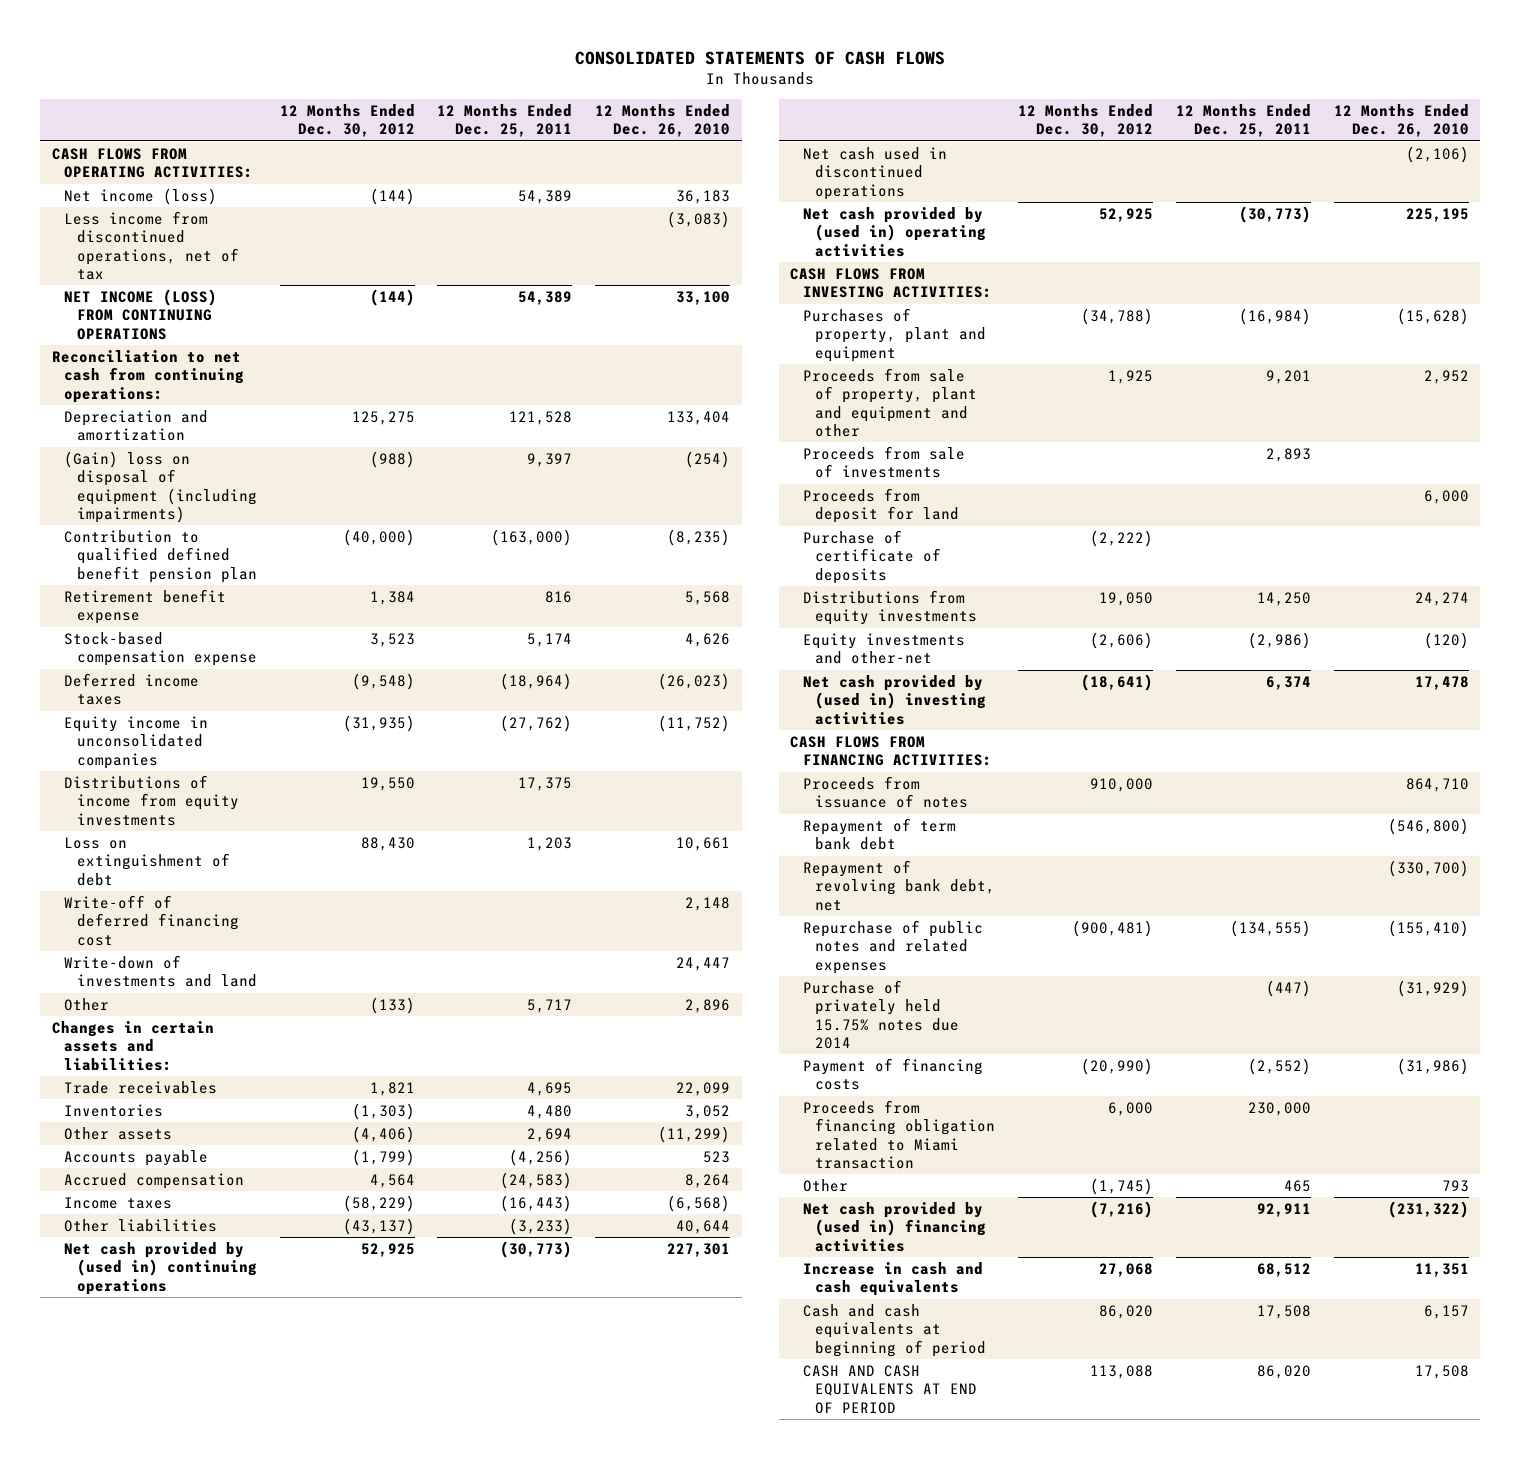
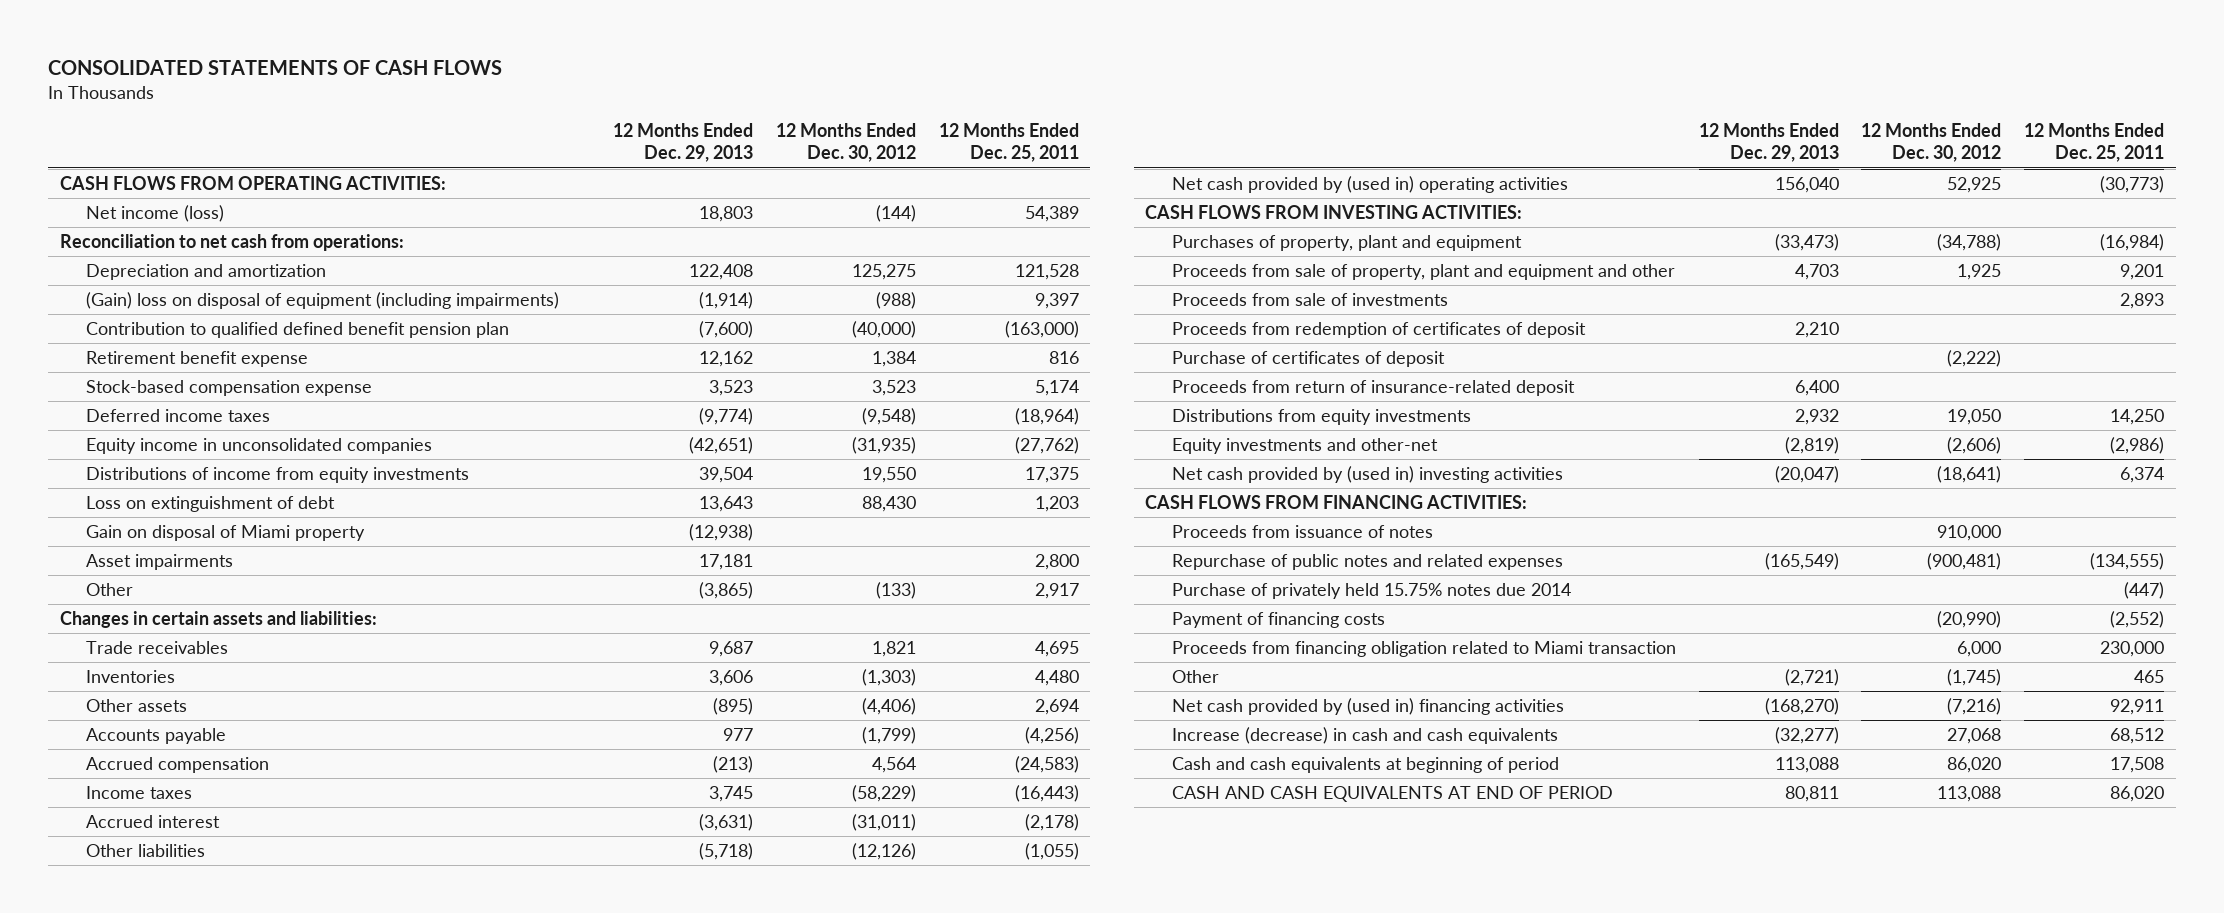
- | 12 Months Ended Dec. 30, 2012 | 12 Months Ended Dec. 25, 2011 | 12 Months Ended Dec. 26, 2010
+ | 12 Months Ended Dec. 29, 2013 | 12 Months Ended Dec. 30, 2012 | 12 Months Ended Dec. 25, 2011
- Less income from discontinued operations, net of tax | | | (3,083)
- NET INCOME (LOSS) FROM CONTINUING OPERATIONS | (144) | 54,389 | 33,100
- Reconciliation to net cash from continuing operations:
+ Reconciliation to net cash from operations:
- Write-off of deferred financing cost | | | 2,148
- Write-down of investments and land | | | 24,447
- Other | (133) | 5,717 | 2,896
+ Gain on disposal of Miami property | (12,938) | |
+ Asset impairments | 17,181 | | 2,800
+ Other | (3,865) | (133) | 2,917
- Other liabilities | (43,137) | (3,233) | 40,644
- Net cash provided by (used in) continuing operations | 52,925 | (30,773) | 227,301
- Net cash used in discontinued operations | | | (2,106)
+ Accrued interest | (3,631) | (31,011) | (2,178)
+ Other liabilities | (5,718) | (12,126) | (1,055)
- Proceeds from deposit for land | | | 6,000
- Purchase of certificate of deposits | (2,222) | |
+ Proceeds from redemption of certificates of deposit | 2,210 | |
+ Purchase of certificates of deposit | | (2,222) |
+ Proceeds from return of insurance-related deposit | 6,400 | |
- Repayment of term bank debt | | | (546,800)
- Repayment of revolving bank debt, net | | | (330,700)
- Increase in cash and cash equivalents | 27,068 | 68,512 | 11,351
+ Increase (decrease) in cash and cash equivalents | (32,277) | 27,068 | 68,512

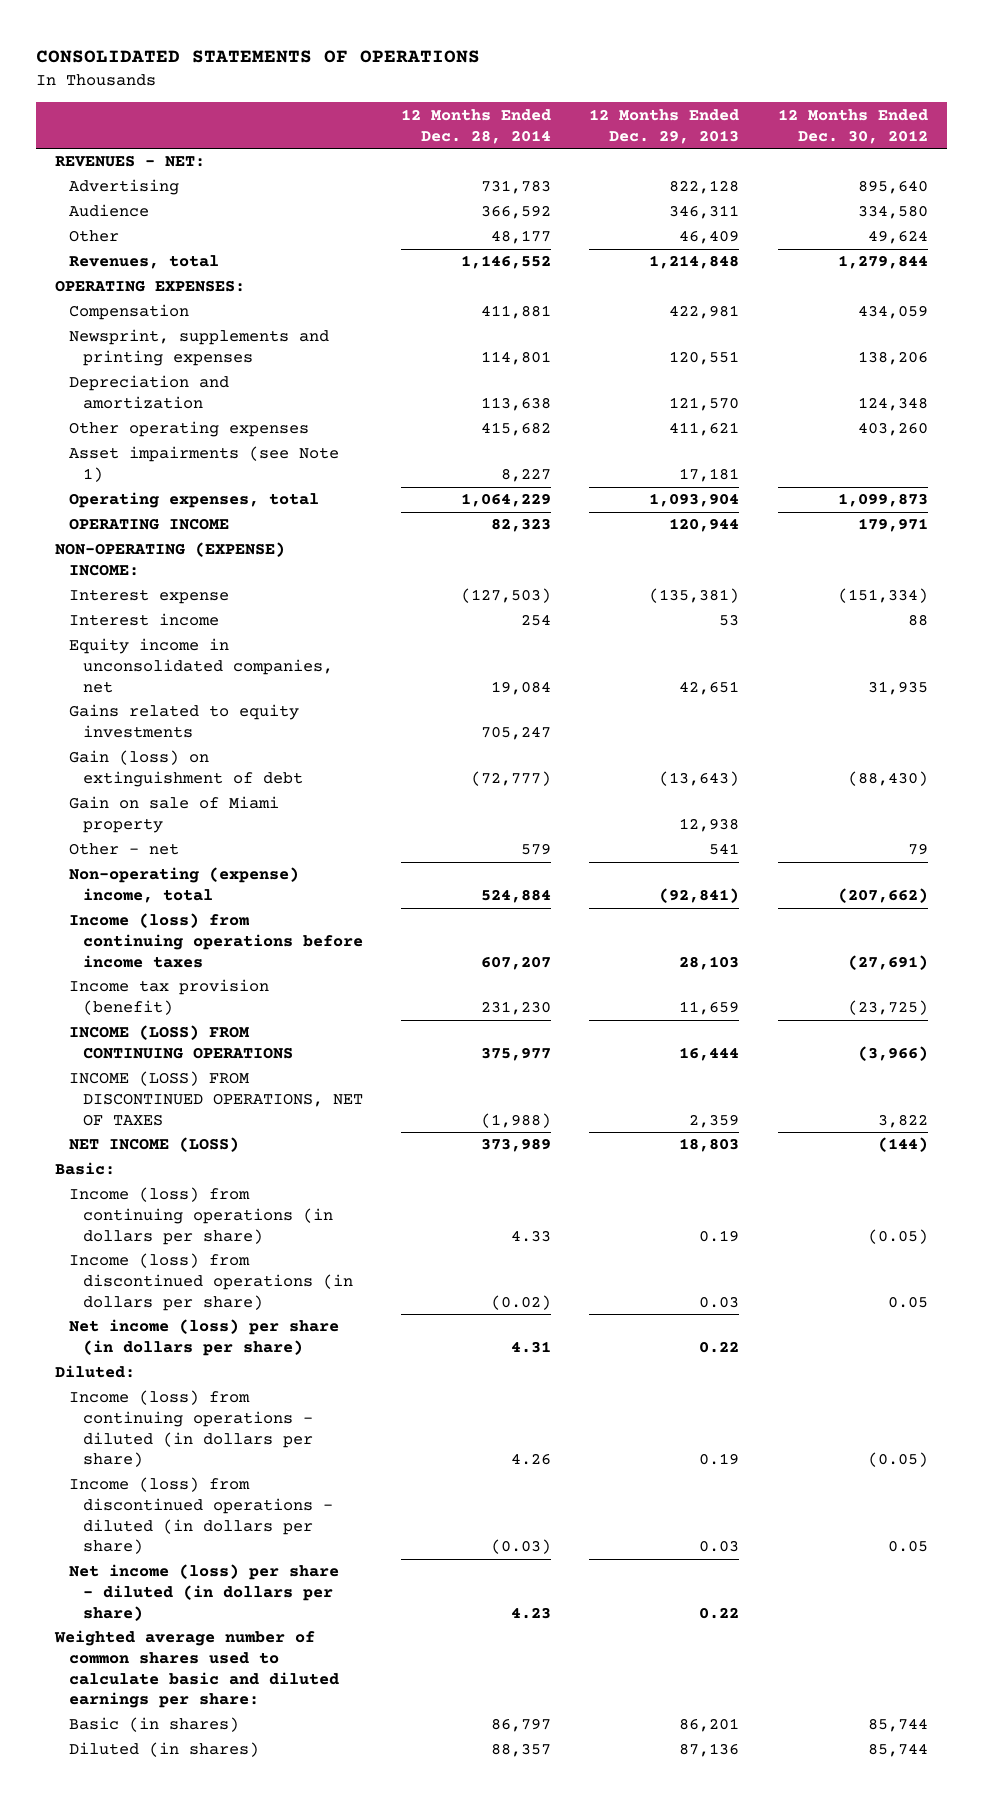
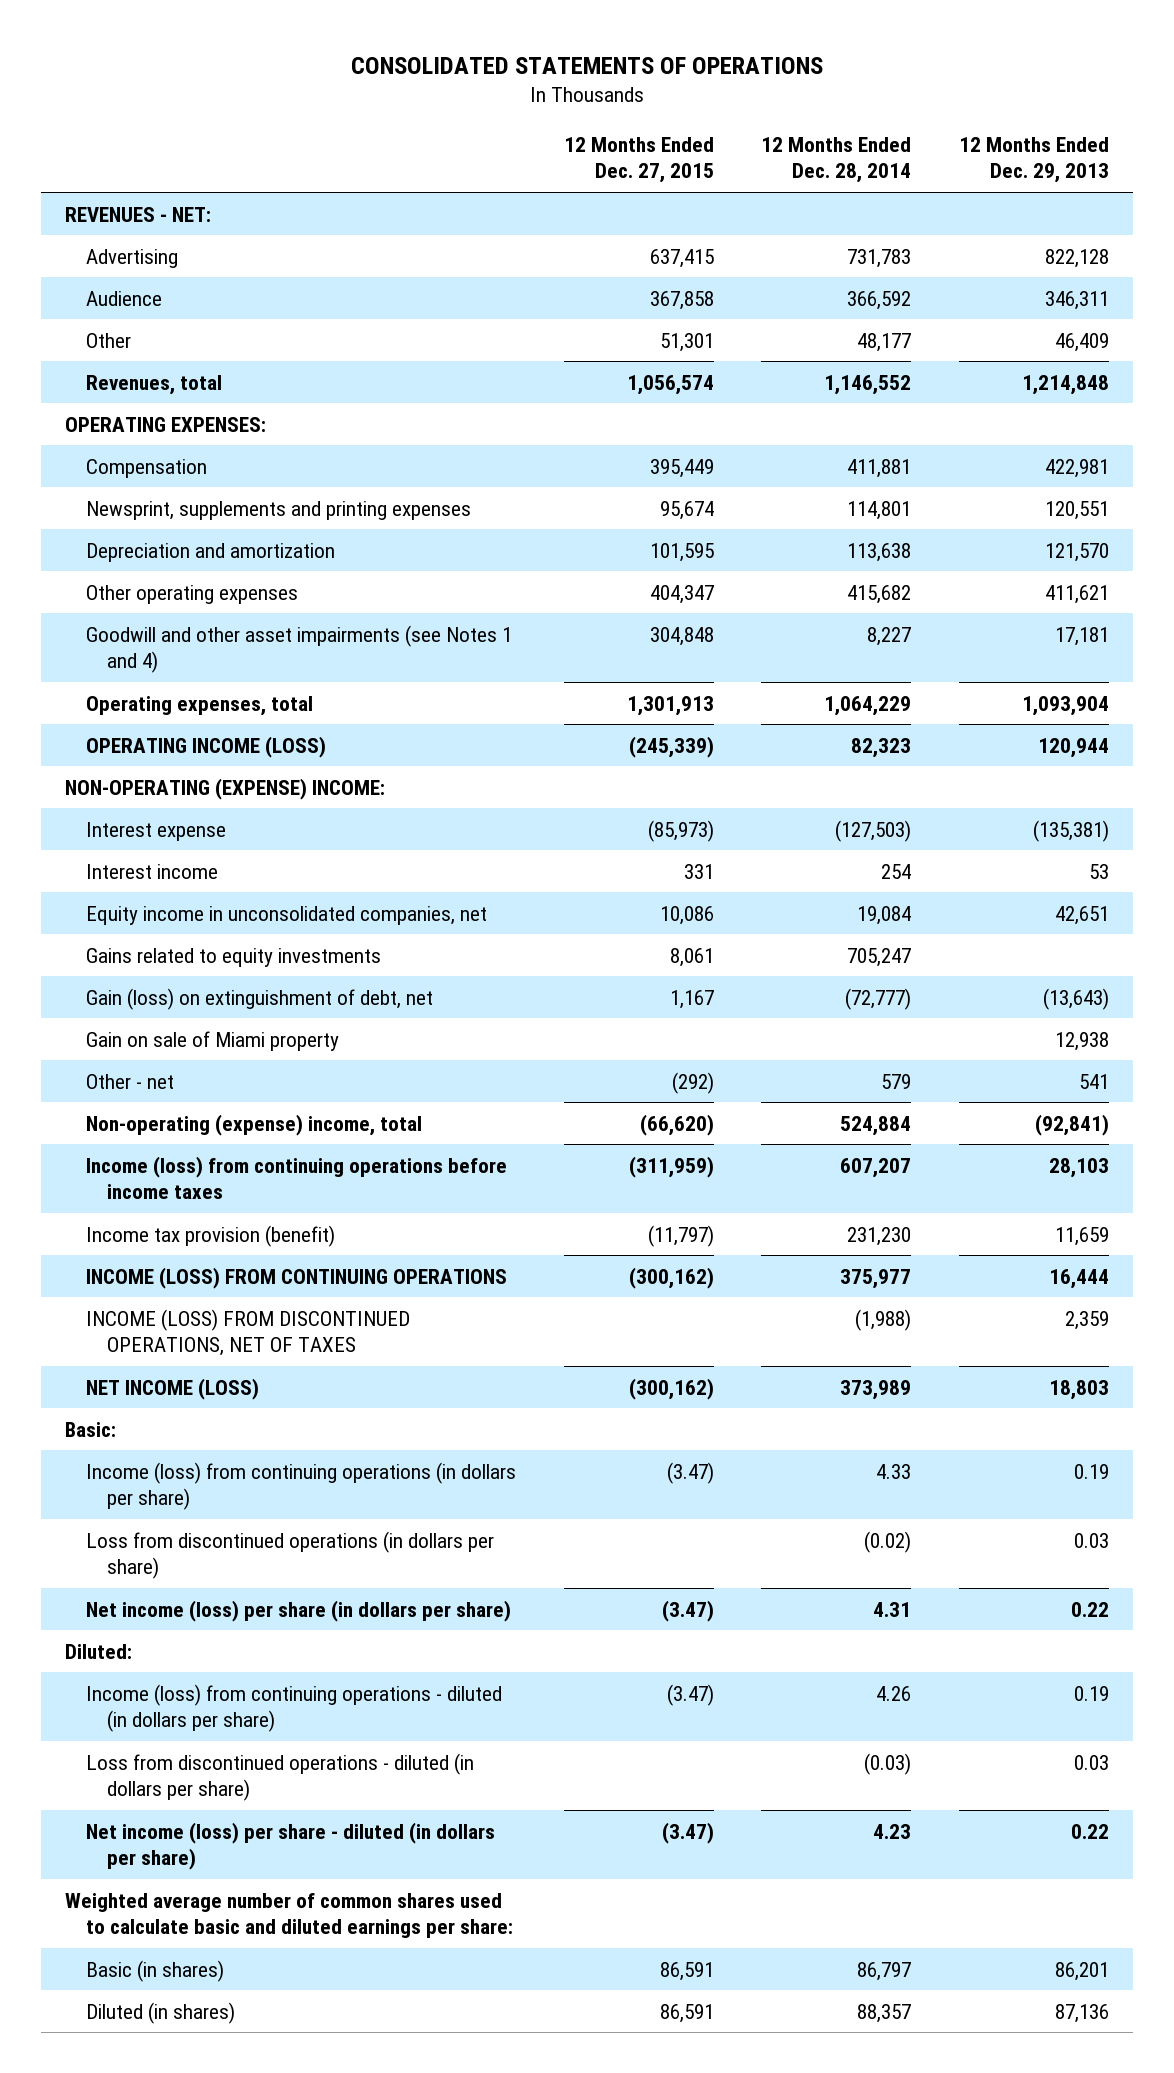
- | 12 Months Ended Dec. 28, 2014 | 12 Months Ended Dec. 29, 2013 | 12 Months Ended Dec. 30, 2012
+ | 12 Months Ended Dec. 27, 2015 | 12 Months Ended Dec. 28, 2014 | 12 Months Ended Dec. 29, 2013
- Asset impairments (see Note 1) | 8,227 | 17,181 |
+ Goodwill and other asset impairments (see Notes 1 and 4) | 304,848 | 8,227 | 17,181
- OPERATING INCOME | 82,323 | 120,944 | 179,971
+ OPERATING INCOME (LOSS) | (245,339) | 82,323 | 120,944
- Gain (loss) on extinguishment of debt | (72,777) | (13,643) | (88,430)
+ Gain (loss) on extinguishment of debt, net | 1,167 | (72,777) | (13,643)
- Income (loss) from discontinued operations (in dollars per share) | (0.02) | 0.03 | 0.05
+ Loss from discontinued operations (in dollars per share) | | (0.02) | 0.03
- Income (loss) from discontinued operations - diluted (in dollars per share) | (0.03) | 0.03 | 0.05
+ Loss from discontinued operations - diluted (in dollars per share) | | (0.03) | 0.03

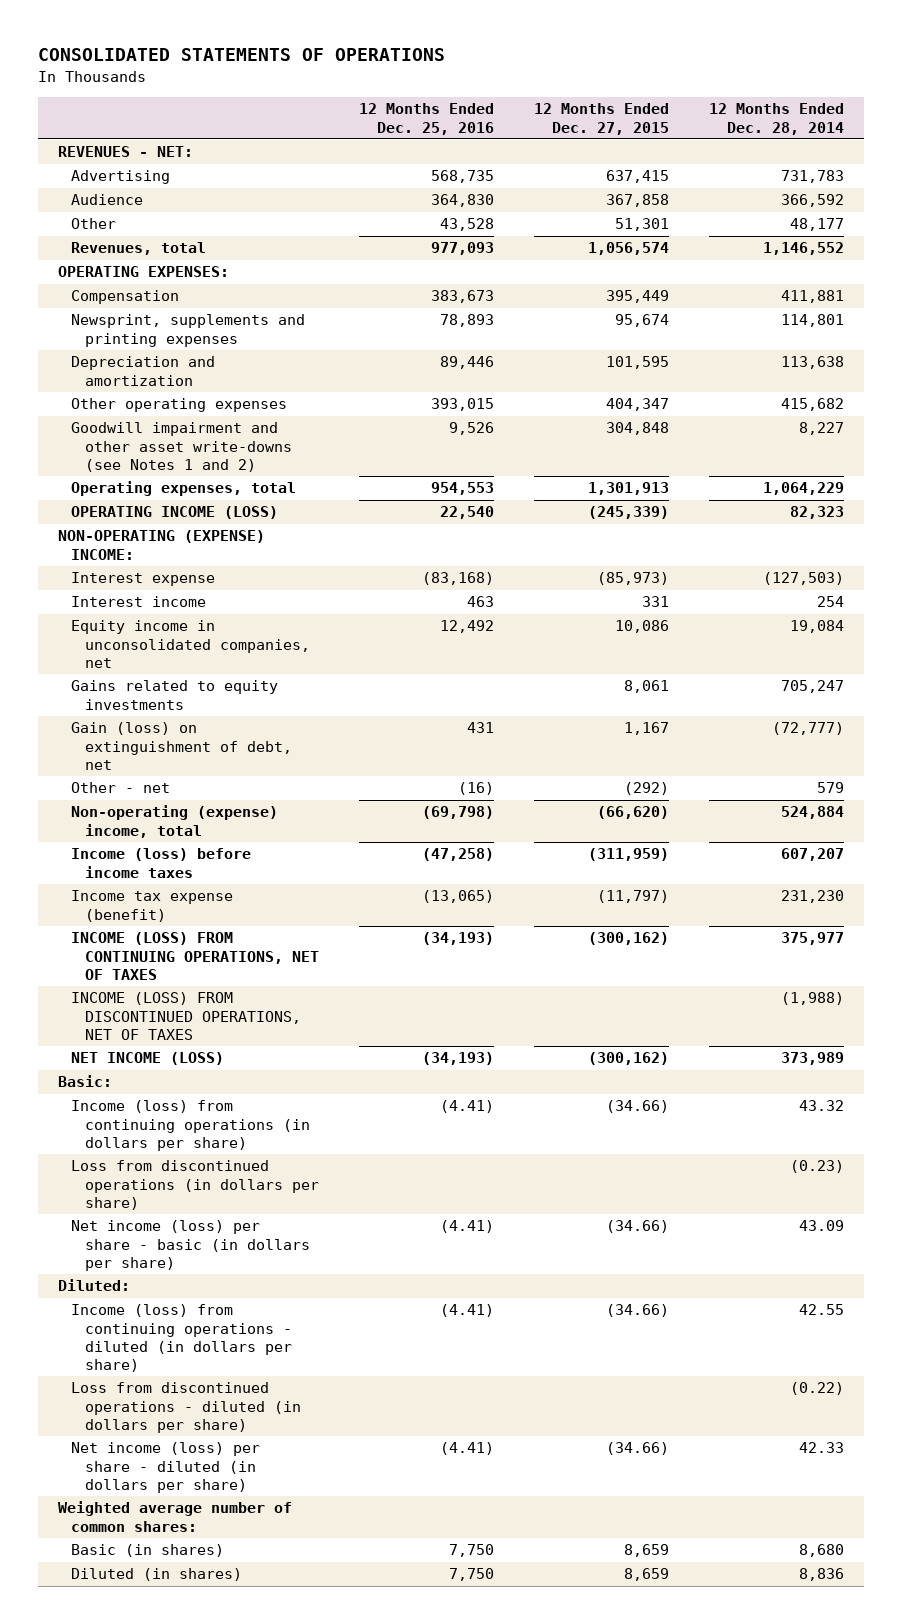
- | 12 Months Ended Dec. 27, 2015 | 12 Months Ended Dec. 28, 2014 | 12 Months Ended Dec. 29, 2013
+ | 12 Months Ended Dec. 25, 2016 | 12 Months Ended Dec. 27, 2015 | 12 Months Ended Dec. 28, 2014
- Goodwill and other asset impairments (see Notes 1 and 4) | 304,848 | 8,227 | 17,181
+ Goodwill impairment and other asset write-downs (see Notes 1 and 2) | 9,526 | 304,848 | 8,227
- Gain on sale of Miami property | | | 12,938
- Income (loss) from continuing operations before income taxes | (311,959) | 607,207 | 28,103
- Income tax provision (benefit) | (11,797) | 231,230 | 11,659
- INCOME (LOSS) FROM CONTINUING OPERATIONS | (300,162) | 375,977 | 16,444
+ Income (loss) before income taxes | (47,258) | (311,959) | 607,207
+ Income tax expense (benefit) | (13,065) | (11,797) | 231,230
+ INCOME (LOSS) FROM CONTINUING OPERATIONS, NET OF TAXES | (34,193) | (300,162) | 375,977
- Income (loss) from continuing operations (in dollars per share) | (3.47) | 4.33 | 0.19
- Loss from discontinued operations (in dollars per share) | | (0.02) | 0.03
- Net income (loss) per share (in dollars per share) | (3.47) | 4.31 | 0.22
+ Income (loss) from continuing operations (in dollars per share) | (4.41) | (34.66) | 43.32
+ Loss from discontinued operations (in dollars per share) | | | (0.23)
+ Net income (loss) per share - basic (in dollars per share) | (4.41) | (34.66) | 43.09
- Income (loss) from continuing operations - diluted (in dollars per share) | (3.47) | 4.26 | 0.19
- Loss from discontinued operations - diluted (in dollars per share) | | (0.03) | 0.03
- Net income (loss) per share - diluted (in dollars per share) | (3.47) | 4.23 | 0.22
- Weighted average number of common shares used to calculate basic and diluted earnings per share:
- Basic (in shares) | 86,591 | 86,797 | 86,201
- Diluted (in shares) | 86,591 | 88,357 | 87,136
+ Income (loss) from continuing operations - diluted (in dollars per share) | (4.41) | (34.66) | 42.55
+ Loss from discontinued operations - diluted (in dollars per share) | | | (0.22)
+ Net income (loss) per share - diluted (in dollars per share) | (4.41) | (34.66) | 42.33
+ Weighted average number of common shares:
+ Basic (in shares) | 7,750 | 8,659 | 8,680
+ Diluted (in shares) | 7,750 | 8,659 | 8,836

